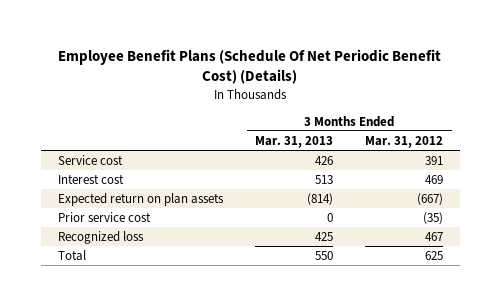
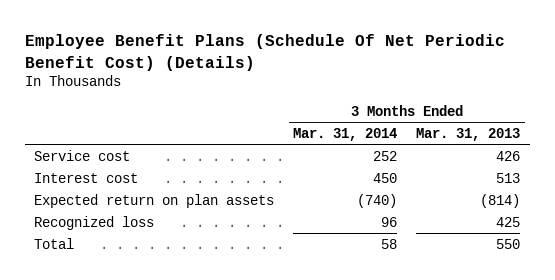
- | 3 Months Ended Mar. 31, 2013 | 3 Months Ended Mar. 31, 2012
+ | 3 Months Ended Mar. 31, 2014 | 3 Months Ended Mar. 31, 2013
- Prior service cost | 0 | (35)

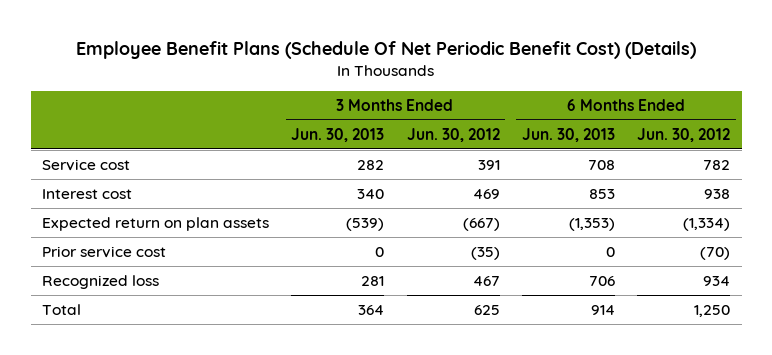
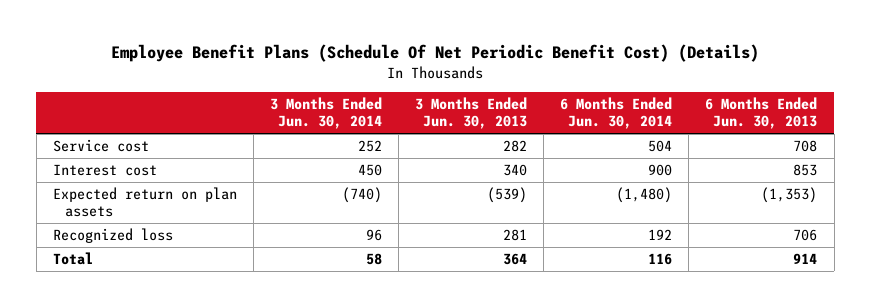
- | 3 Months Ended Jun. 30, 2013 | 3 Months Ended Jun. 30, 2012 | 6 Months Ended Jun. 30, 2013 | 6 Months Ended Jun. 30, 2012
+ | 3 Months Ended Jun. 30, 2014 | 3 Months Ended Jun. 30, 2013 | 6 Months Ended Jun. 30, 2014 | 6 Months Ended Jun. 30, 2013
- Prior service cost | 0 | (35) | 0 | (70)

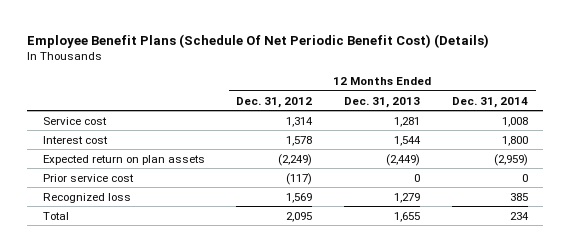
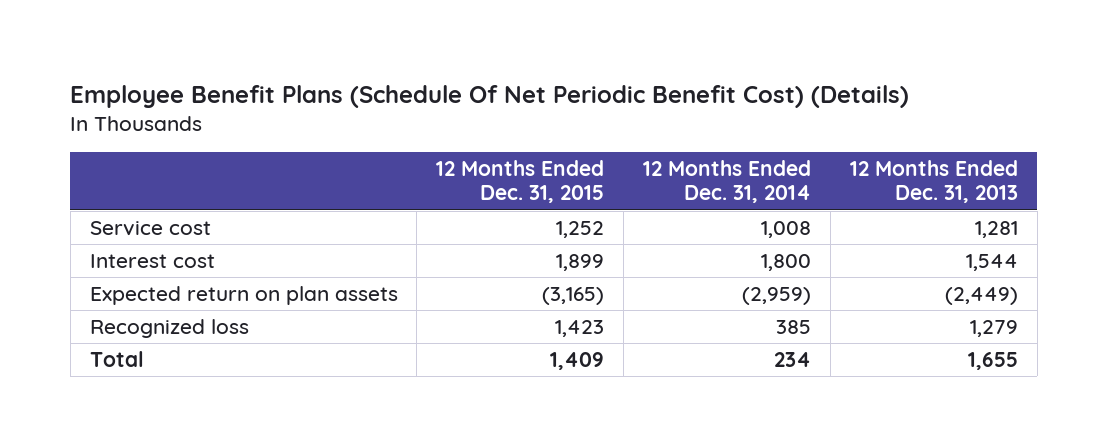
- | 12 Months Ended Dec. 31, 2012 | 12 Months Ended Dec. 31, 2013 | 12 Months Ended Dec. 31, 2014
+ | 12 Months Ended Dec. 31, 2015 | 12 Months Ended Dec. 31, 2014 | 12 Months Ended Dec. 31, 2013
- Prior service cost | (117) | 0 | 0

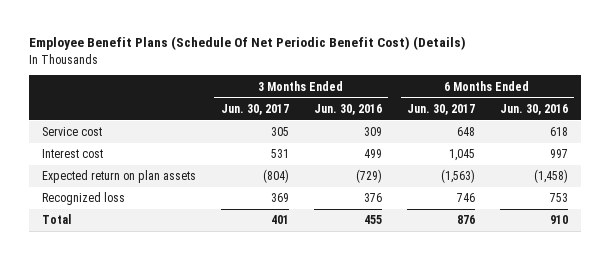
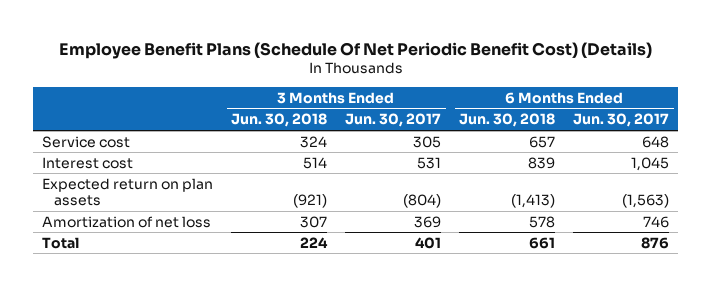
- | 3 Months Ended Jun. 30, 2017 | 3 Months Ended Jun. 30, 2016 | 6 Months Ended Jun. 30, 2017 | 6 Months Ended Jun. 30, 2016
+ | 3 Months Ended Jun. 30, 2018 | 3 Months Ended Jun. 30, 2017 | 6 Months Ended Jun. 30, 2018 | 6 Months Ended Jun. 30, 2017
- Recognized loss | 369 | 376 | 746 | 753
+ Amortization of net loss | 307 | 369 | 578 | 746

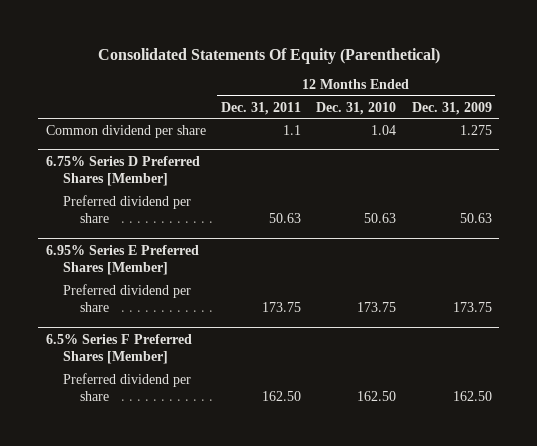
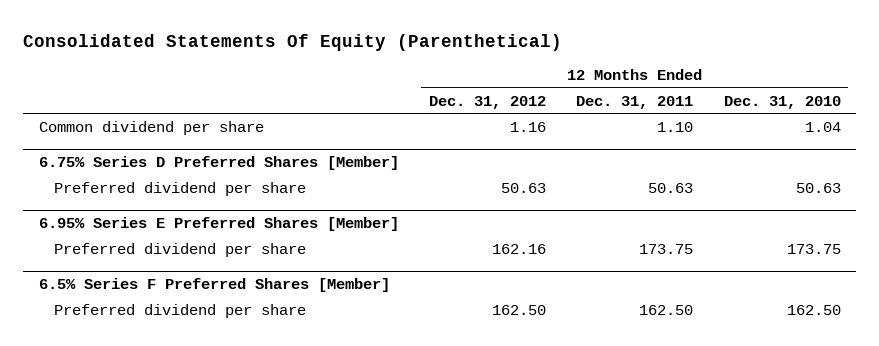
- | 12 Months Ended Dec. 31, 2011 | 12 Months Ended Dec. 31, 2010 | 12 Months Ended Dec. 31, 2009
+ | 12 Months Ended Dec. 31, 2012 | 12 Months Ended Dec. 31, 2011 | 12 Months Ended Dec. 31, 2010
- Common dividend per share | 1.1 | 1.04 | 1.275
+ Common dividend per share | 1.16 | 1.10 | 1.04

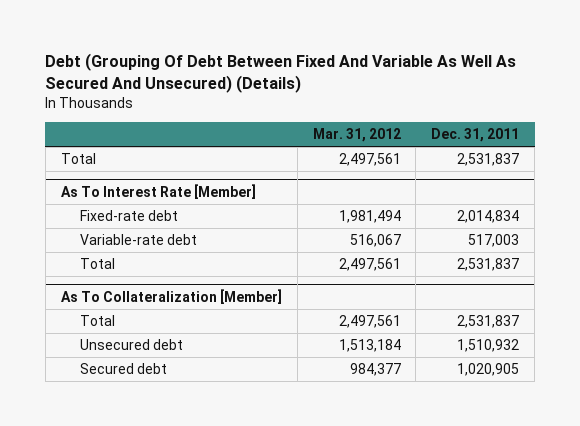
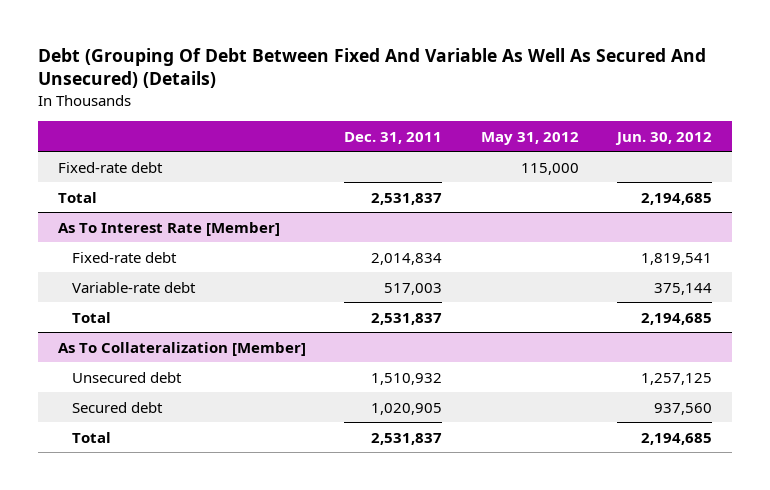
- | Mar. 31, 2012 | Dec. 31, 2011
+ | Dec. 31, 2011 | May 31, 2012 | Jun. 30, 2012
+ Fixed-rate debt | | 115,000 |
@ As To Collateralization [Member]
moved down: Total | 2,531,837 | | 2,194,685

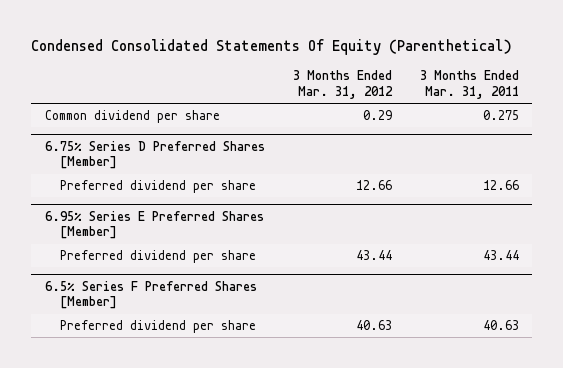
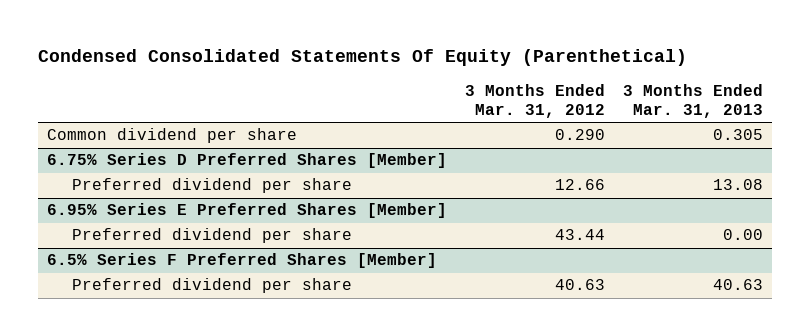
- | 3 Months Ended Mar. 31, 2012 | 3 Months Ended Mar. 31, 2011
+ | 3 Months Ended Mar. 31, 2012 | 3 Months Ended Mar. 31, 2013
- Common dividend per share | 0.29 | 0.275
+ Common dividend per share | 0.290 | 0.305

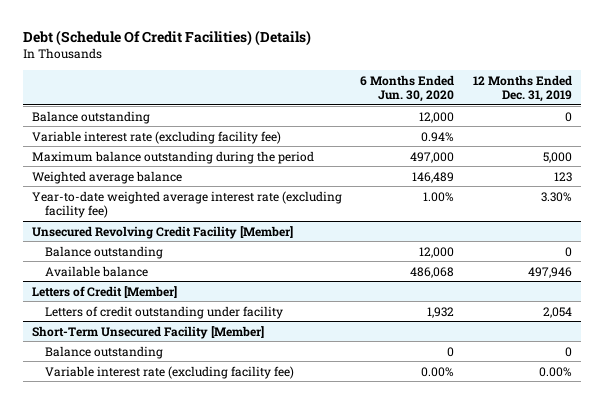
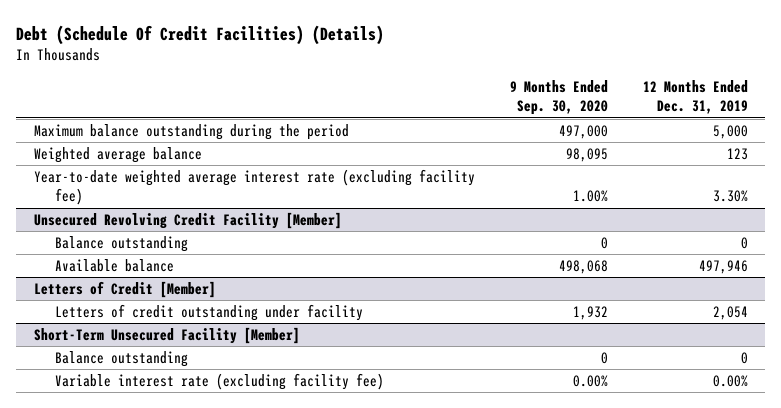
- | 6 Months Ended Jun. 30, 2020 | 12 Months Ended Dec. 31, 2019
+ | 9 Months Ended Sep. 30, 2020 | 12 Months Ended Dec. 31, 2019
- Balance outstanding | 12,000 | 0
- Variable interest rate (excluding facility fee) | 0.94% |

